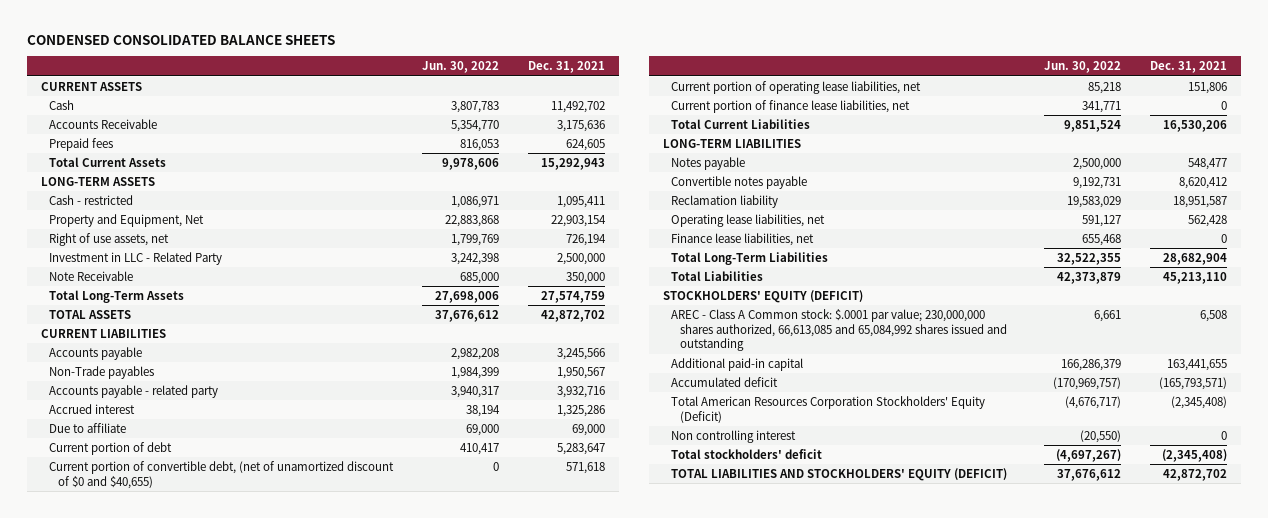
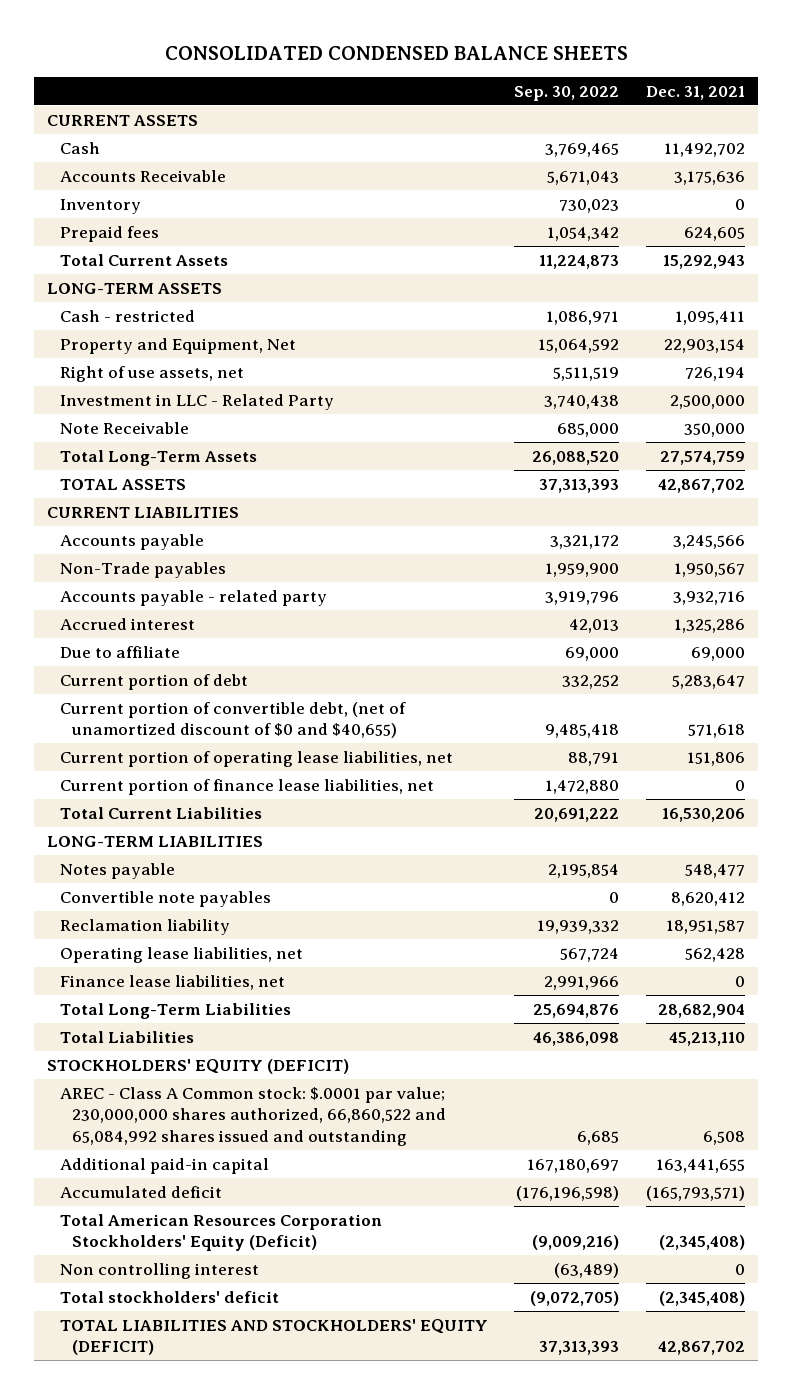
- CONDENSED CONSOLIDATED BALANCE SHEETS
+ CONSOLIDATED CONDENSED BALANCE SHEETS
- | Jun. 30, 2022 | Dec. 31, 2021
+ | Sep. 30, 2022 | Dec. 31, 2021
+ Inventory | 730,023 | 0
- TOTAL ASSETS | 37,676,612 | 42,872,702
+ TOTAL ASSETS | 37,313,393 | 42,867,702
- Convertible notes payable | 9,192,731 | 8,620,412
+ Convertible note payables | 0 | 8,620,412
- AREC - Class A Common stock: $.0001 par value; 230,000,000 shares authorized, 66,613,085 and 65,084,992 shares issued and outstanding | 6,661 | 6,508
+ AREC - Class A Common stock: $.0001 par value; 230,000,000 shares authorized, 66,860,522 and 65,084,992 shares issued and outstanding | 6,685 | 6,508
- TOTAL LIABILITIES AND STOCKHOLDERS' EQUITY (DEFICIT) | 37,676,612 | 42,872,702
+ TOTAL LIABILITIES AND STOCKHOLDERS' EQUITY (DEFICIT) | 37,313,393 | 42,867,702

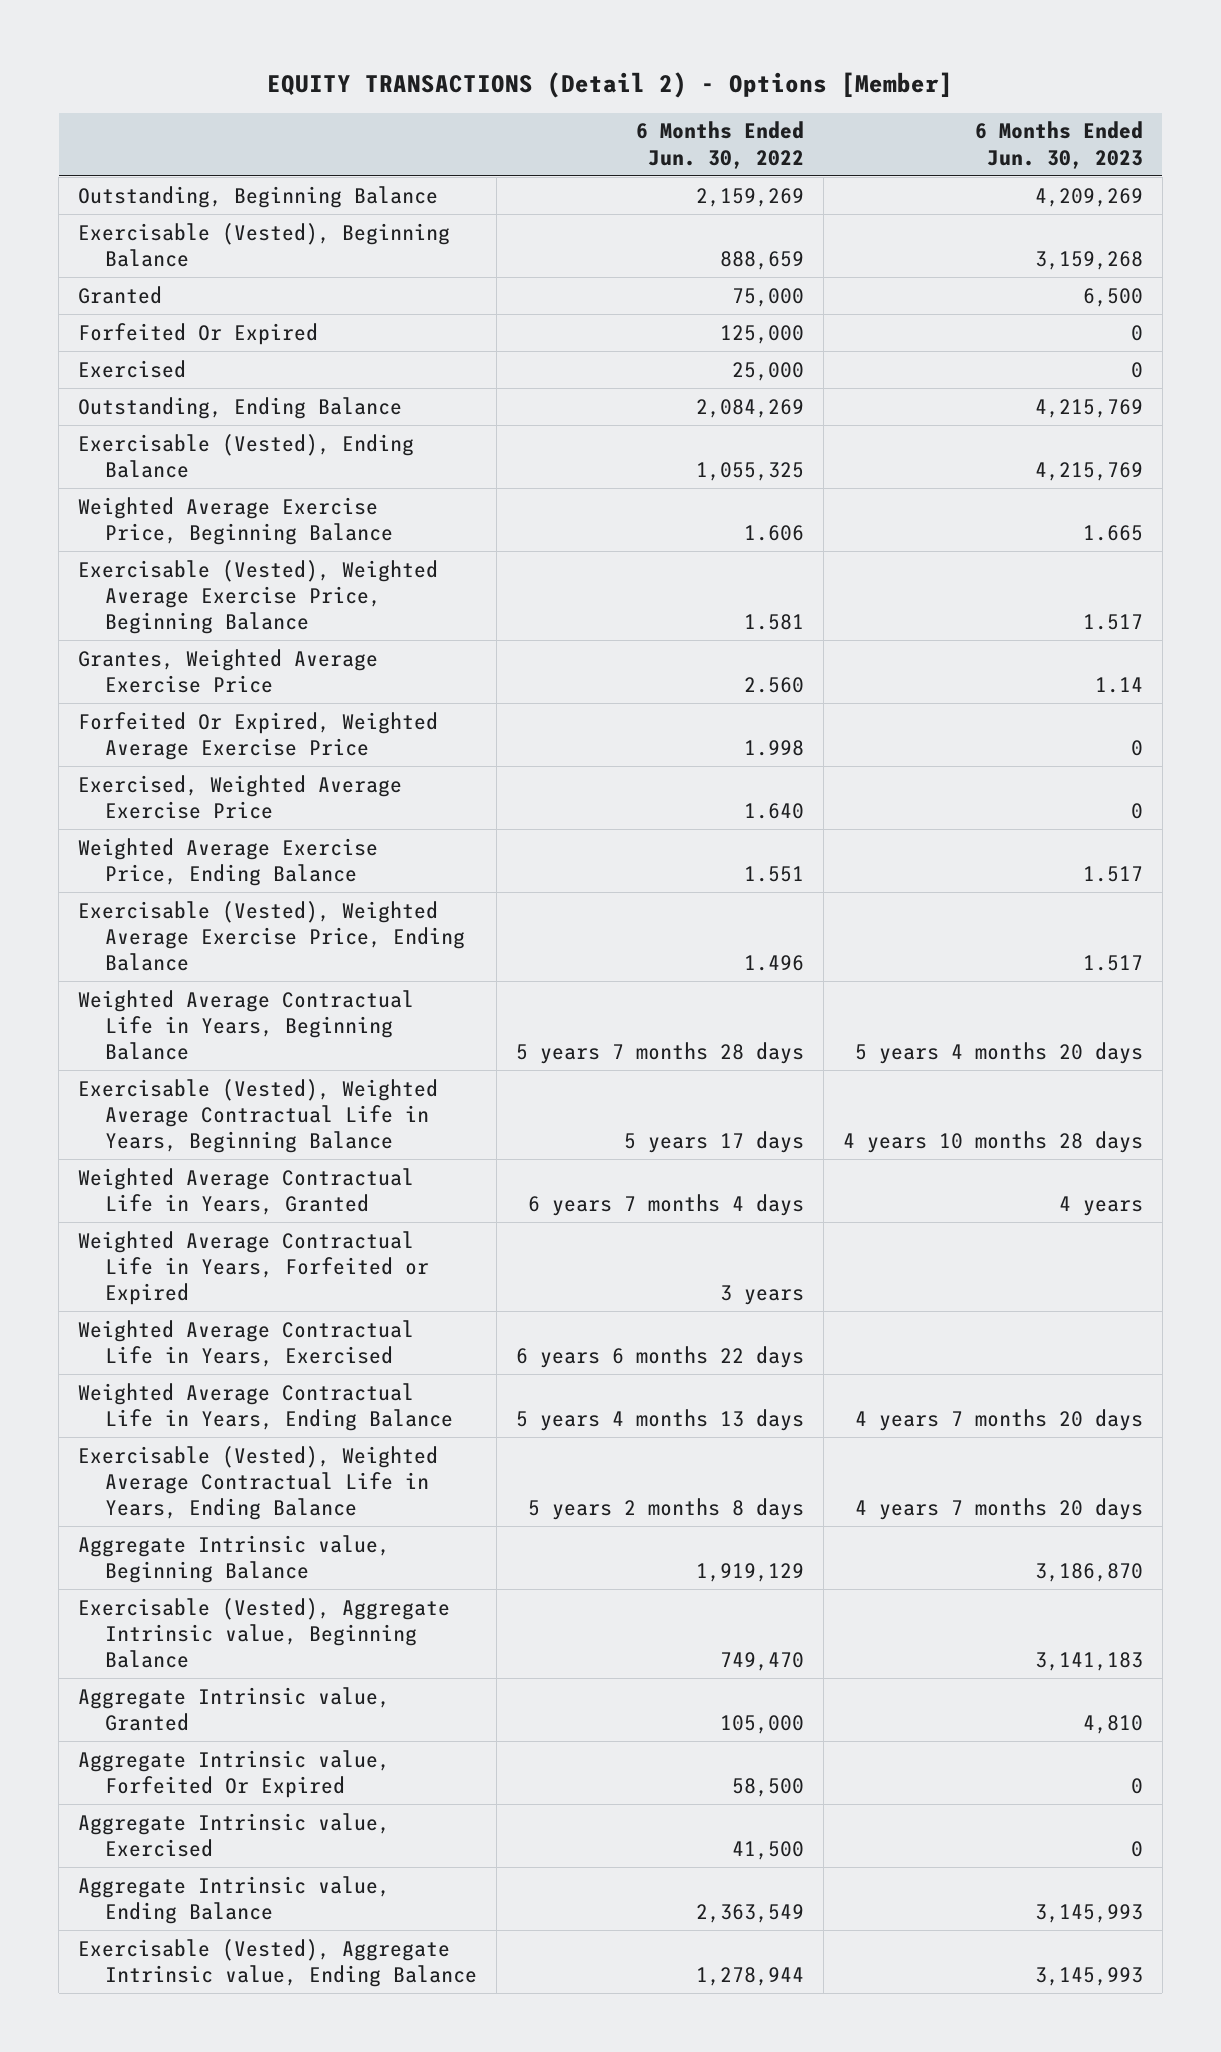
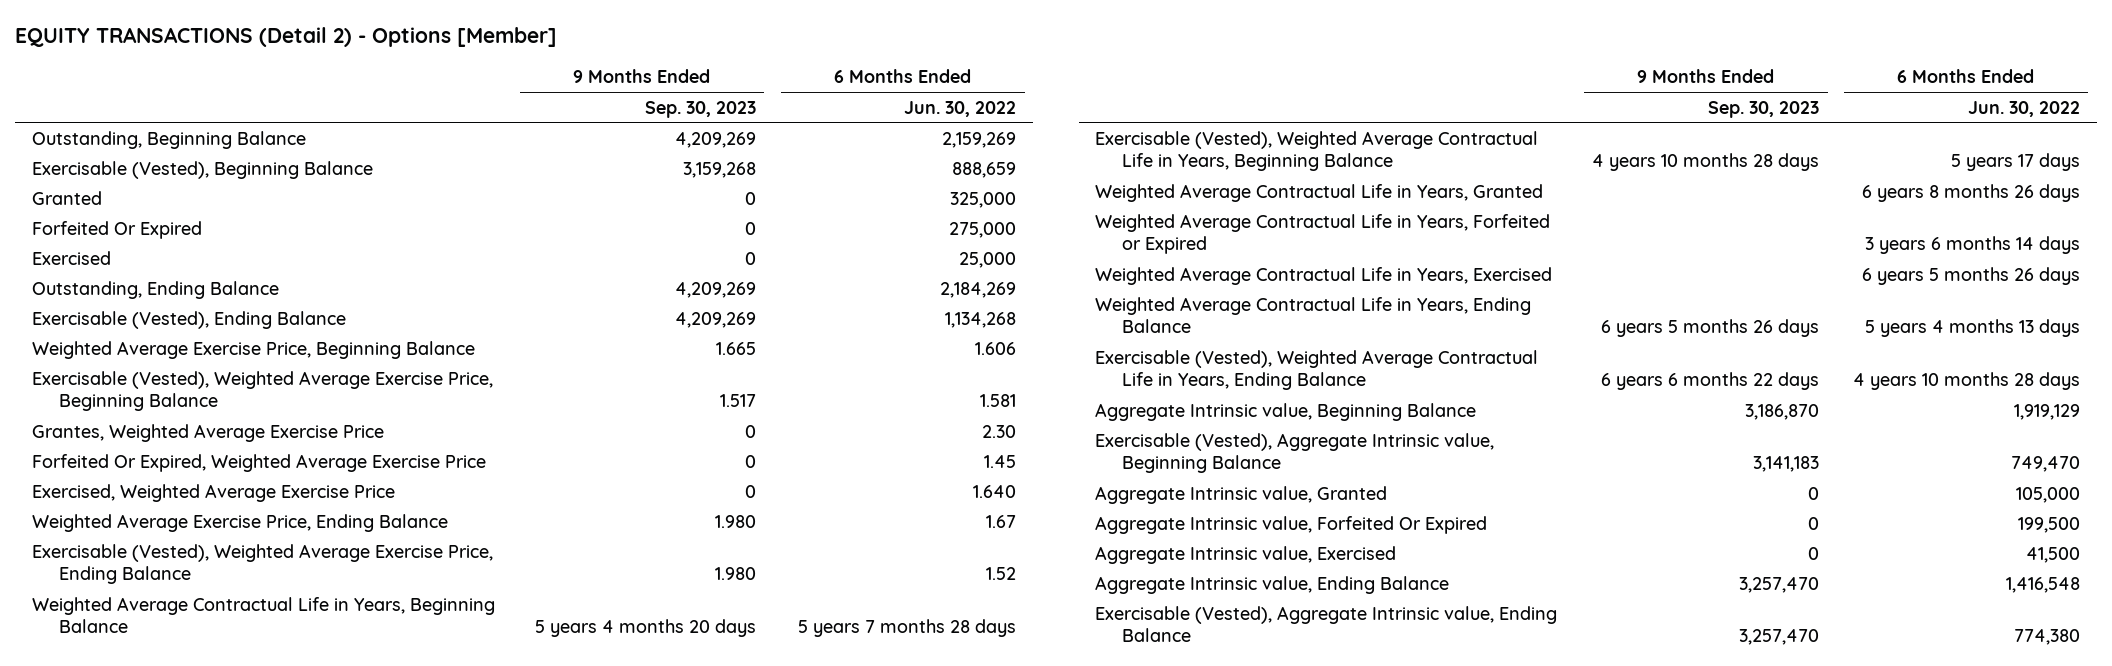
- | 6 Months Ended Jun. 30, 2022 | 6 Months Ended Jun. 30, 2023
+ | 9 Months Ended Sep. 30, 2023 | 6 Months Ended Jun. 30, 2022
- Granted | 75,000 | 6,500
- Forfeited Or Expired | 125,000 | 0
+ Granted | 0 | 325,000
+ Forfeited Or Expired | 0 | 275,000
- Outstanding, Ending Balance | 2,084,269 | 4,215,769
- Exercisable (Vested), Ending Balance | 1,055,325 | 4,215,769
+ Outstanding, Ending Balance | 4,209,269 | 2,184,269
+ Exercisable (Vested), Ending Balance | 4,209,269 | 1,134,268
- Grantes, Weighted Average Exercise Price | 2.560 | 1.14
- Forfeited Or Expired, Weighted Average Exercise Price | 1.998 | 0
+ Grantes, Weighted Average Exercise Price | 0 | 2.30
+ Forfeited Or Expired, Weighted Average Exercise Price | 0 | 1.45
- Weighted Average Exercise Price, Ending Balance | 1.551 | 1.517
- Exercisable (Vested), Weighted Average Exercise Price, Ending Balance | 1.496 | 1.517
+ Weighted Average Exercise Price, Ending Balance | 1.980 | 1.67
+ Exercisable (Vested), Weighted Average Exercise Price, Ending Balance | 1.980 | 1.52
- Weighted Average Contractual Life in Years, Granted | 6 years 7 months 4 days | 4 years
- Weighted Average Contractual Life in Years, Forfeited or Expired | 3 years |
- Weighted Average Contractual Life in Years, Exercised | 6 years 6 months 22 days |
+ Weighted Average Contractual Life in Years, Granted | | 6 years 8 months 26 days
+ Weighted Average Contractual Life in Years, Forfeited or Expired | | 3 years 6 months 14 days
+ Weighted Average Contractual Life in Years, Exercised | | 6 years 5 months 26 days
- Exercisable (Vested), Weighted Average Contractual Life in Years, Ending Balance | 5 years 2 months 8 days | 4 years 7 months 20 days
+ Exercisable (Vested), Weighted Average Contractual Life in Years, Ending Balance | 6 years 6 months 22 days | 4 years 10 months 28 days
- Aggregate Intrinsic value, Forfeited Or Expired | 58,500 | 0
+ Aggregate Intrinsic value, Forfeited Or Expired | 0 | 199,500
- Aggregate Intrinsic value, Ending Balance | 2,363,549 | 3,145,993
- Exercisable (Vested), Aggregate Intrinsic value, Ending Balance | 1,278,944 | 3,145,993
+ Aggregate Intrinsic value, Ending Balance | 3,257,470 | 1,416,548
+ Exercisable (Vested), Aggregate Intrinsic value, Ending Balance | 3,257,470 | 774,380

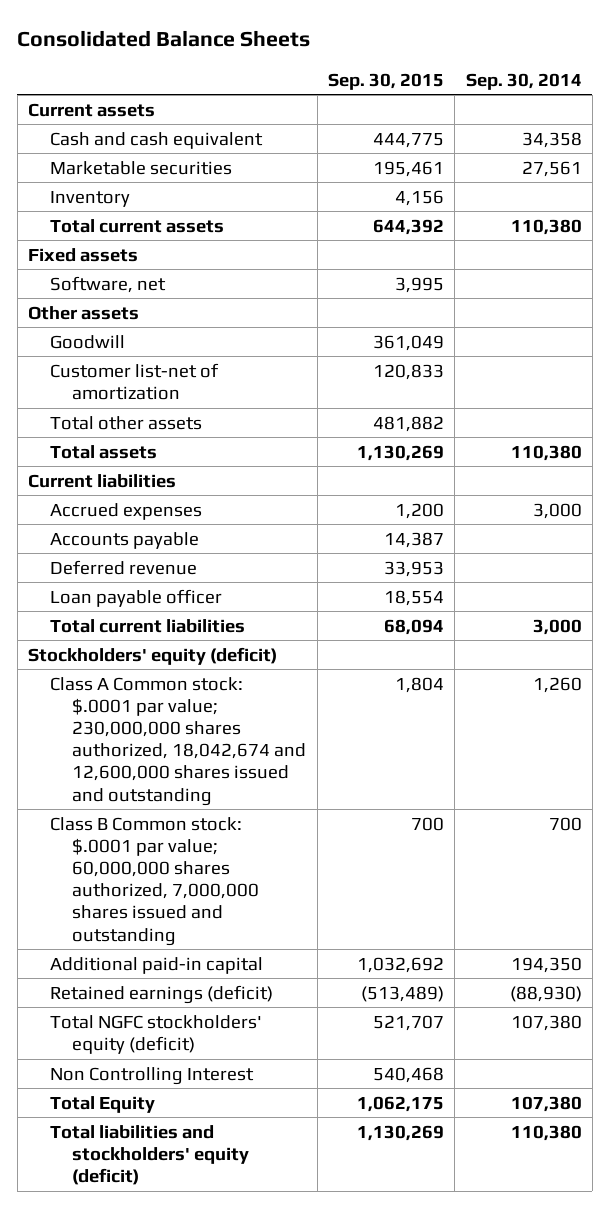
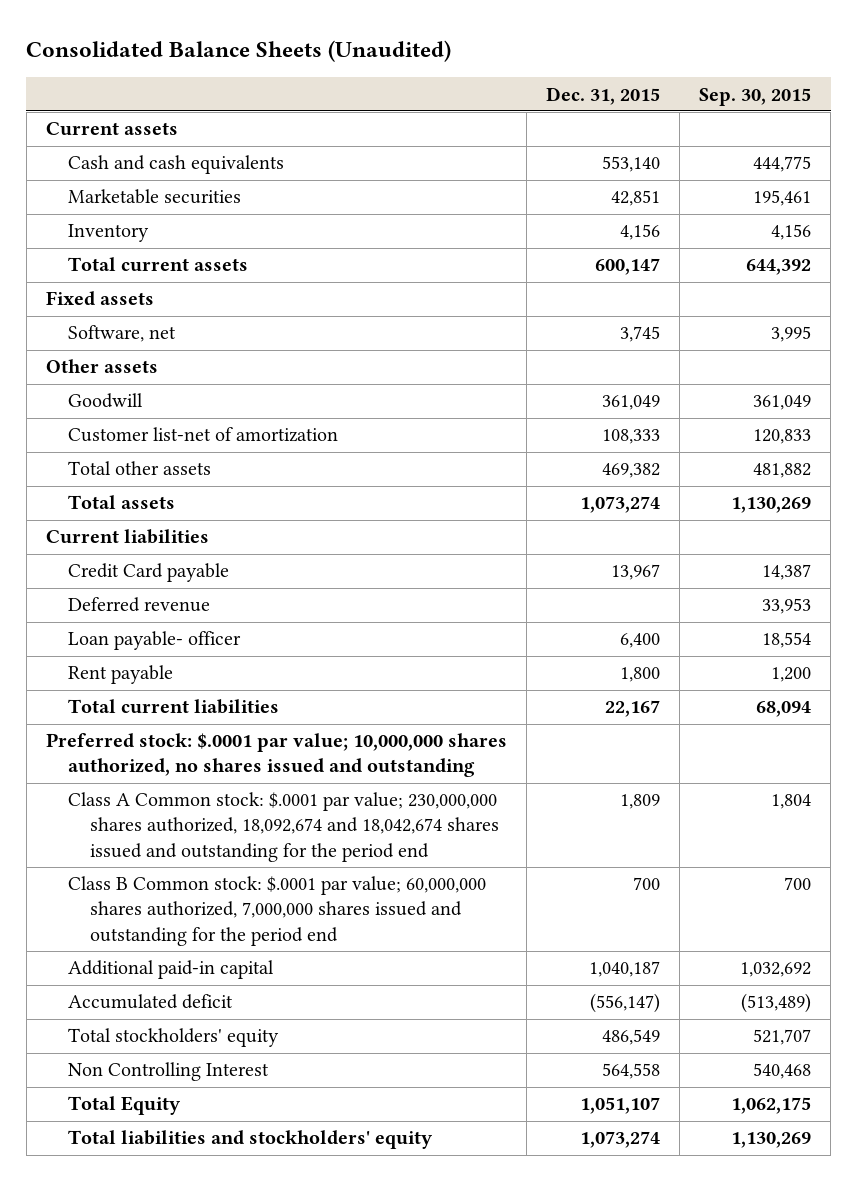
- Consolidated Balance Sheets
+ Consolidated Balance Sheets (Unaudited)
- | Sep. 30, 2015 | Sep. 30, 2014
+ | Dec. 31, 2015 | Sep. 30, 2015
- Cash and cash equivalent | 444,775 | 34,358
+ Cash and cash equivalents | 553,140 | 444,775
- Accrued expenses | 1,200 | 3,000
- Accounts payable | 14,387 |
+ Credit Card payable | 13,967 | 14,387
- Loan payable officer | 18,554 |
+ Loan payable- officer | 6,400 | 18,554
+ Rent payable | 1,800 | 1,200
- Stockholders' equity (deficit)
- Class A Common stock: $.0001 par value; 230,000,000 shares authorized, 18,042,674 and 12,600,000 shares issued and outstanding | 1,804 | 1,260
- Class B Common stock: $.0001 par value; 60,000,000 shares authorized, 7,000,000 shares issued and outstanding | 700 | 700
+ Preferred stock: $.0001 par value; 10,000,000 shares authorized, no shares issued and outstanding
+ Class A Common stock: $.0001 par value; 230,000,000 shares authorized, 18,092,674 and 18,042,674 shares issued and outstanding for the period end | 1,809 | 1,804
+ Class B Common stock: $.0001 par value; 60,000,000 shares authorized, 7,000,000 shares issued and outstanding for the period end | 700 | 700
- Retained earnings (deficit) | (513,489) | (88,930)
- Total NGFC stockholders' equity (deficit) | 521,707 | 107,380
+ Accumulated deficit | (556,147) | (513,489)
+ Total stockholders' equity | 486,549 | 521,707
- Total liabilities and stockholders' equity (deficit) | 1,130,269 | 110,380
+ Total liabilities and stockholders' equity | 1,073,274 | 1,130,269

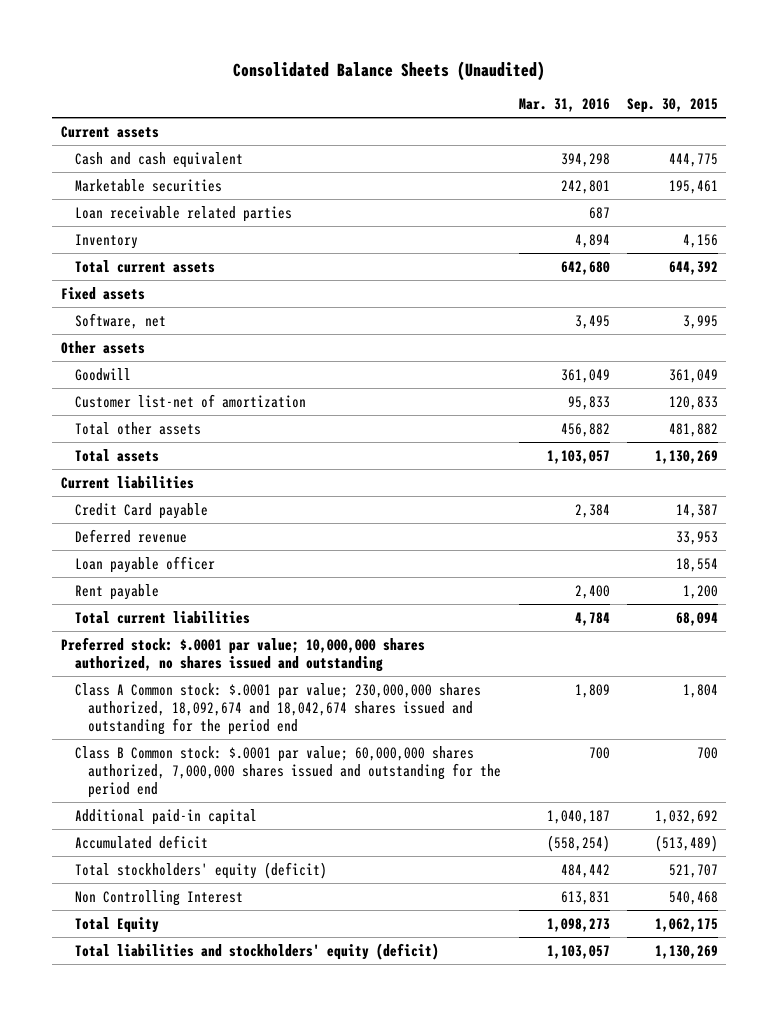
- | Dec. 31, 2015 | Sep. 30, 2015
+ | Mar. 31, 2016 | Sep. 30, 2015
- Cash and cash equivalents | 553,140 | 444,775
+ Cash and cash equivalent | 394,298 | 444,775
+ Loan receivable related parties | 687 |
- Loan payable- officer | 6,400 | 18,554
+ Loan payable officer | | 18,554
- Total stockholders' equity | 486,549 | 521,707
+ Total stockholders' equity (deficit) | 484,442 | 521,707
- Total liabilities and stockholders' equity | 1,073,274 | 1,130,269
+ Total liabilities and stockholders' equity (deficit) | 1,103,057 | 1,130,269

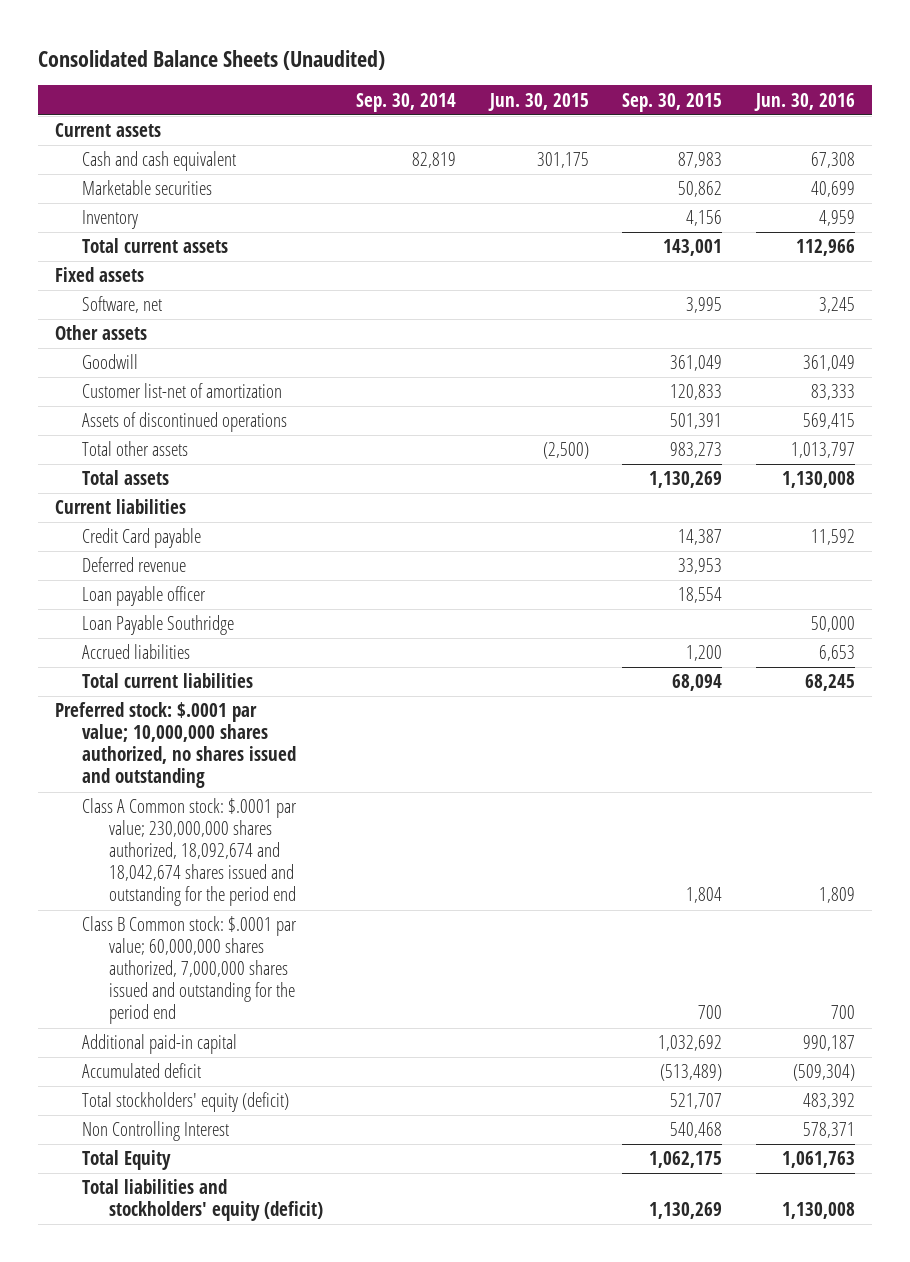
- | Mar. 31, 2016 | Sep. 30, 2015
+ | Sep. 30, 2014 | Jun. 30, 2015 | Sep. 30, 2015 | Jun. 30, 2016
- Cash and cash equivalent | 394,298 | 444,775
- Marketable securities | 242,801 | 195,461
- Loan receivable related parties | 687 |
+ Cash and cash equivalent | 82,819 | 301,175 | 87,983 | 67,308
+ Marketable securities | | | 50,862 | 40,699
- Total current assets | 642,680 | 644,392
+ Total current assets | | | 143,001 | 112,966
- Total other assets | 456,882 | 481,882
+ Assets of discontinued operations | | | 501,391 | 569,415
+ Total other assets | | (2,500) | 983,273 | 1,013,797
- Rent payable | 2,400 | 1,200
+ Loan Payable Southridge | | | | 50,000
+ Accrued liabilities | | | 1,200 | 6,653

